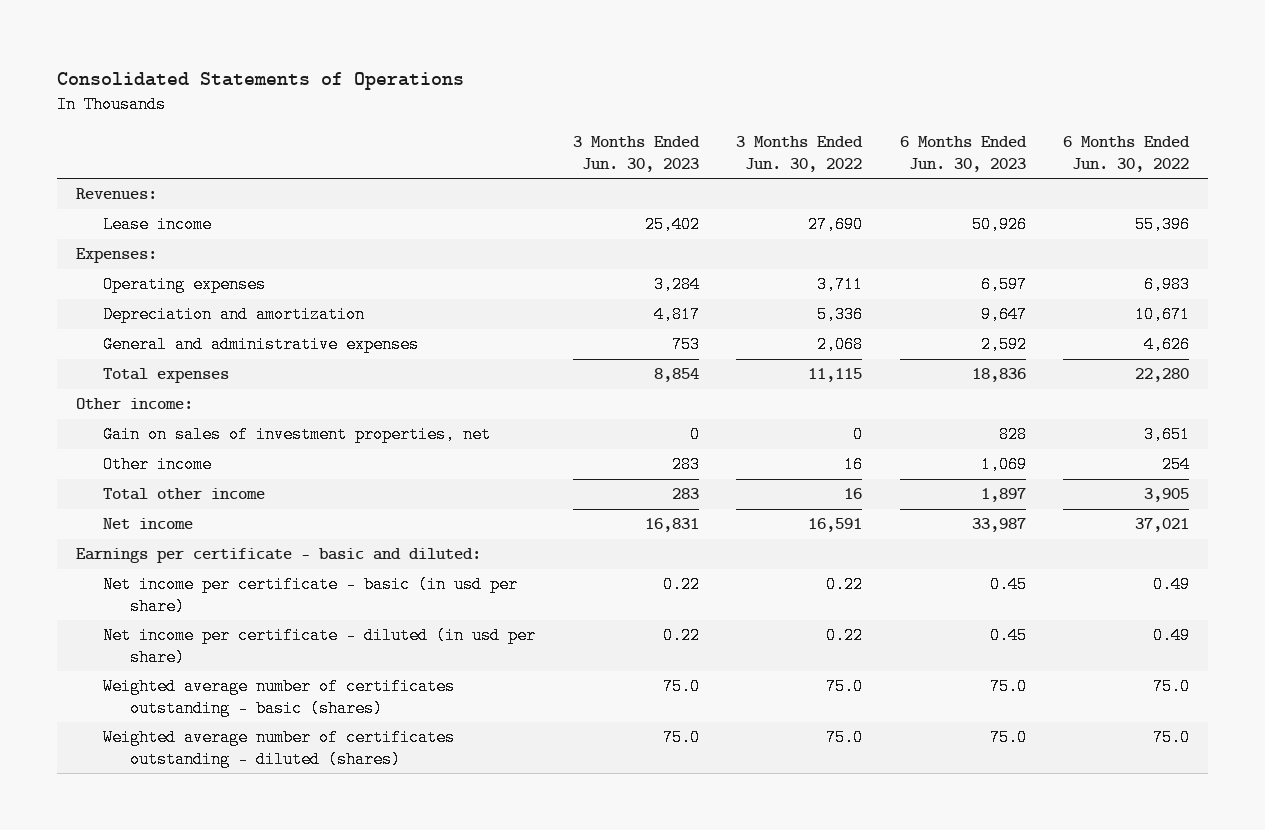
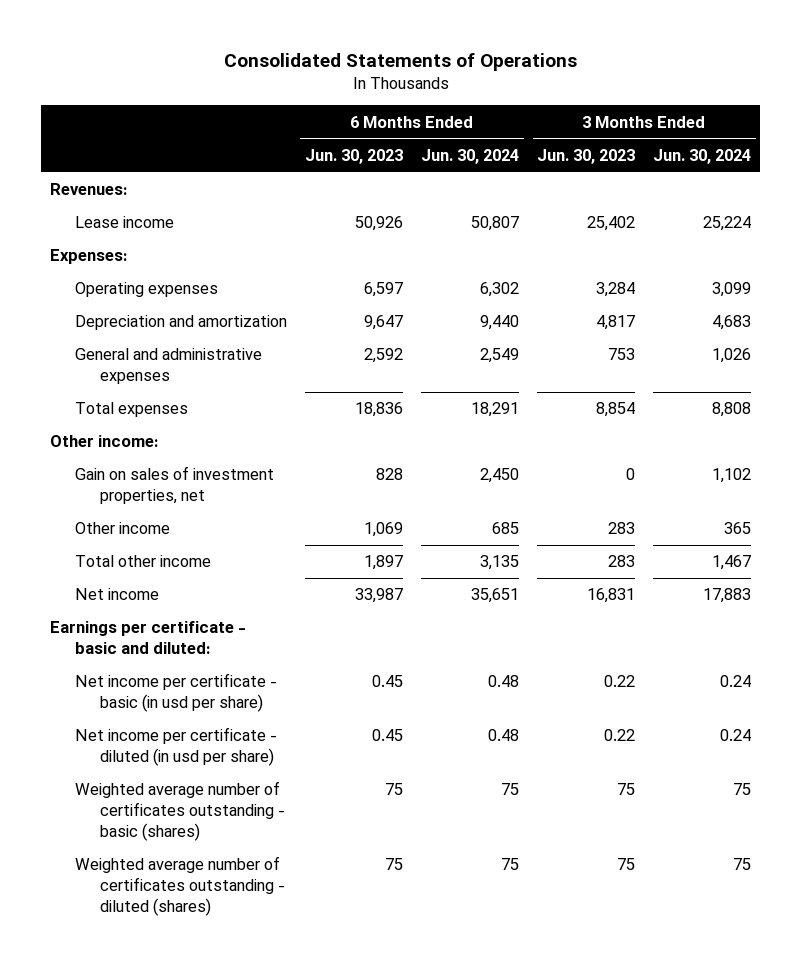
- | 3 Months Ended Jun. 30, 2023 | 3 Months Ended Jun. 30, 2022 | 6 Months Ended Jun. 30, 2023 | 6 Months Ended Jun. 30, 2022
+ | 6 Months Ended Jun. 30, 2023 | 6 Months Ended Jun. 30, 2024 | 3 Months Ended Jun. 30, 2023 | 3 Months Ended Jun. 30, 2024
- Weighted average number of certificates outstanding - basic (shares) | 75.0 | 75.0 | 75.0 | 75.0
- Weighted average number of certificates outstanding - diluted (shares) | 75.0 | 75.0 | 75.0 | 75.0
+ Weighted average number of certificates outstanding - basic (shares) | 75 | 75 | 75 | 75
+ Weighted average number of certificates outstanding - diluted (shares) | 75 | 75 | 75 | 75

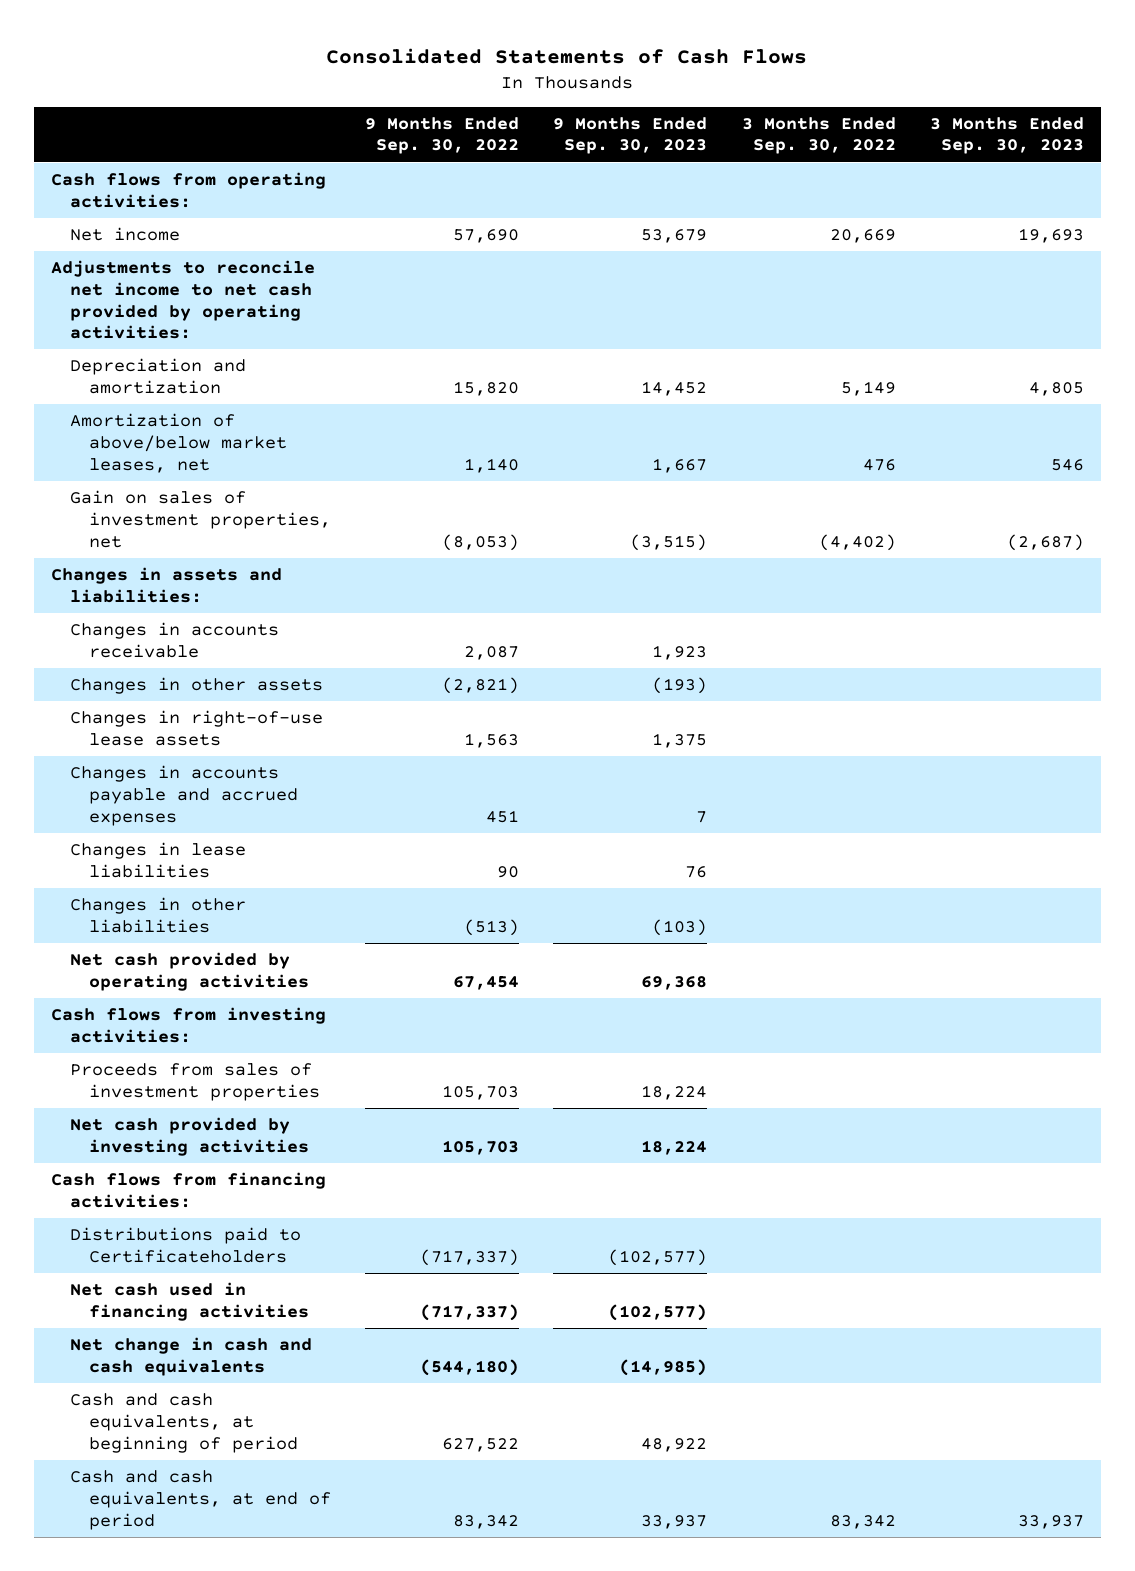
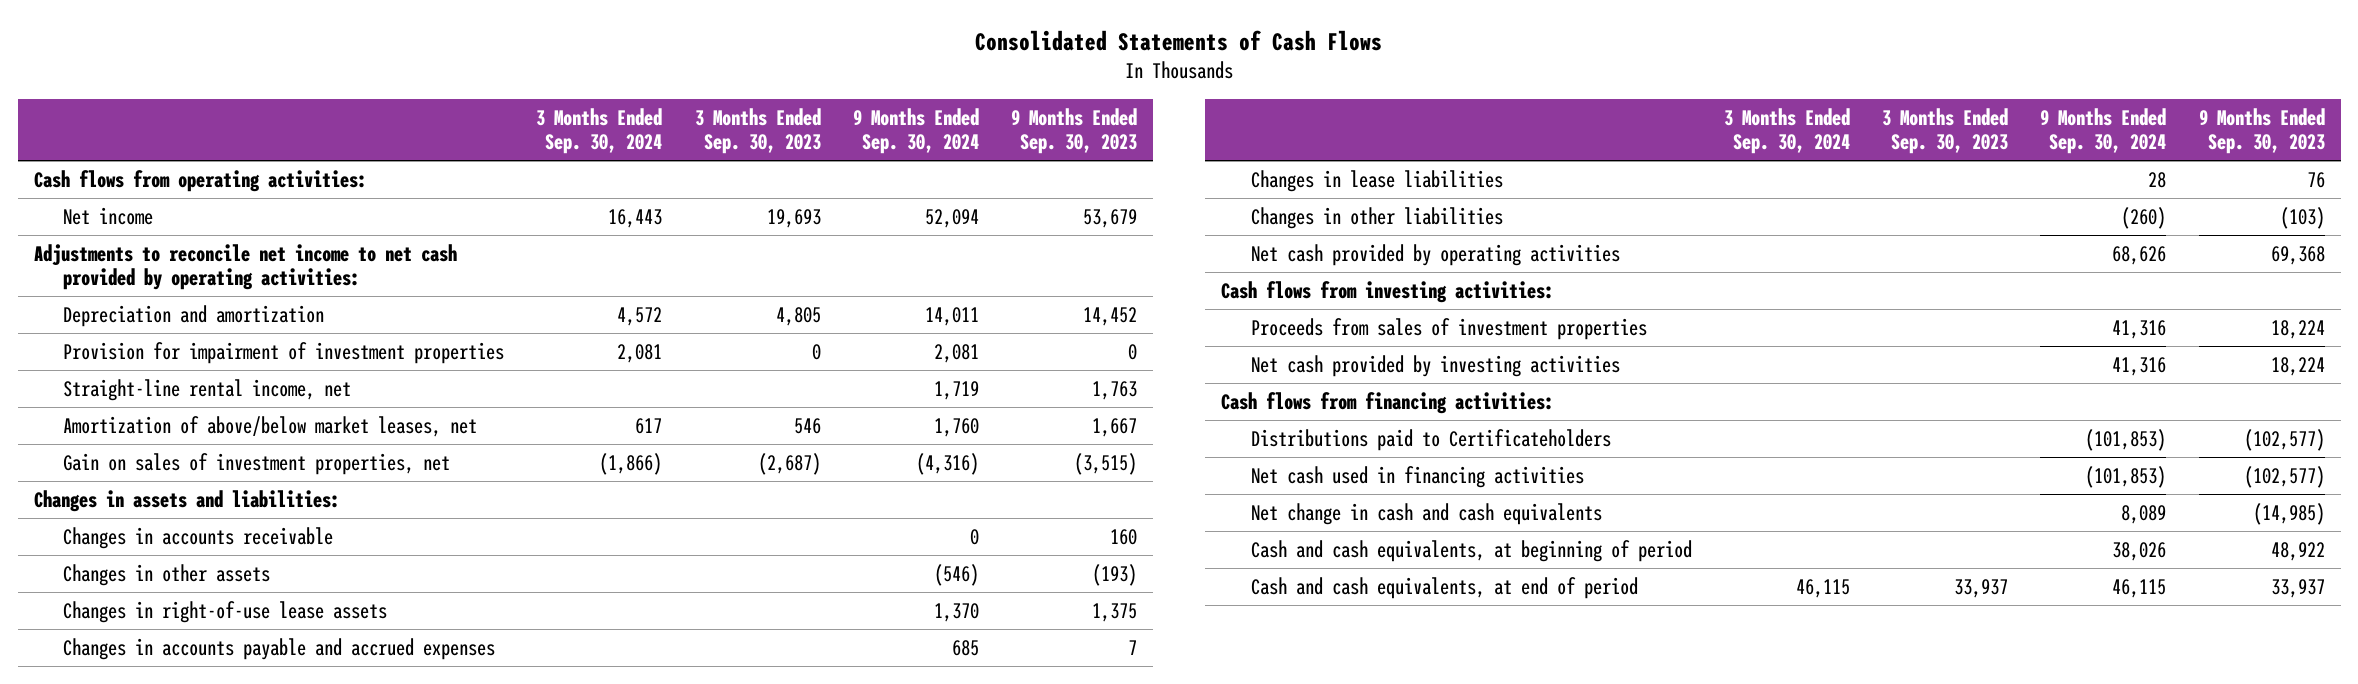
- | 9 Months Ended Sep. 30, 2022 | 9 Months Ended Sep. 30, 2023 | 3 Months Ended Sep. 30, 2022 | 3 Months Ended Sep. 30, 2023
+ | 3 Months Ended Sep. 30, 2024 | 3 Months Ended Sep. 30, 2023 | 9 Months Ended Sep. 30, 2024 | 9 Months Ended Sep. 30, 2023
+ Provision for impairment of investment properties | 2,081 | 0 | 2,081 | 0
+ Straight-line rental income, net | | | 1,719 | 1,763
- Changes in accounts receivable | 2,087 | 1,923 | |
+ Changes in accounts receivable | | | 0 | 160

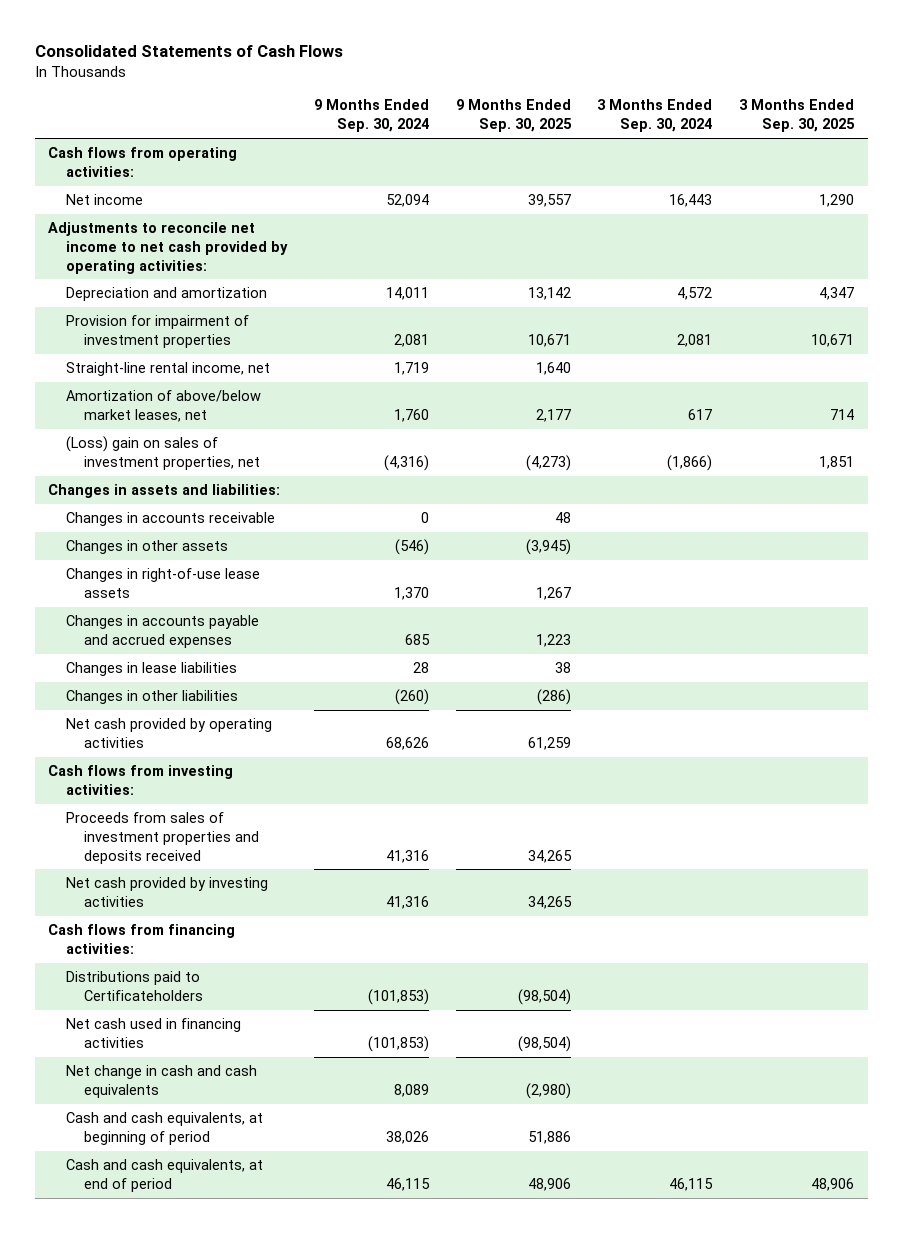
- | 3 Months Ended Sep. 30, 2024 | 3 Months Ended Sep. 30, 2023 | 9 Months Ended Sep. 30, 2024 | 9 Months Ended Sep. 30, 2023
+ | 9 Months Ended Sep. 30, 2024 | 9 Months Ended Sep. 30, 2025 | 3 Months Ended Sep. 30, 2024 | 3 Months Ended Sep. 30, 2025
- Gain on sales of investment properties, net | (1,866) | (2,687) | (4,316) | (3,515)
+ (Loss) gain on sales of investment properties, net | (4,316) | (4,273) | (1,866) | 1,851
- Proceeds from sales of investment properties | | | 41,316 | 18,224
+ Proceeds from sales of investment properties and deposits received | 41,316 | 34,265 | |

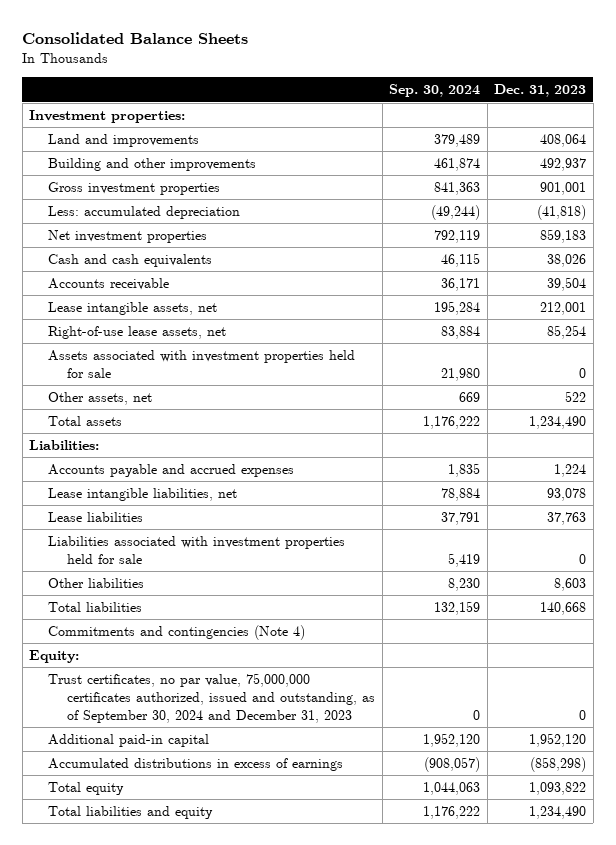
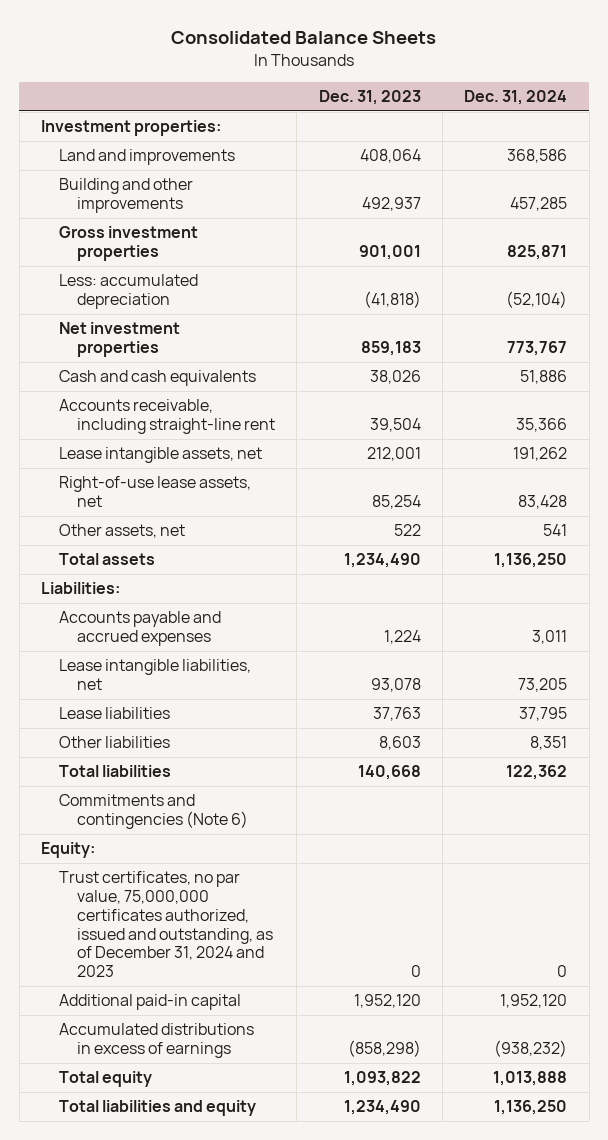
- | Sep. 30, 2024 | Dec. 31, 2023
+ | Dec. 31, 2023 | Dec. 31, 2024
- Accounts receivable | 36,171 | 39,504
+ Accounts receivable, including straight-line rent | 39,504 | 35,366
- Assets associated with investment properties held for sale | 21,980 | 0
- Liabilities associated with investment properties held for sale | 5,419 | 0
- Commitments and contingencies (Note 4)
+ Commitments and contingencies (Note 6)
- Trust certificates, no par value, 75,000,000 certificates authorized, issued and outstanding, as of September 30, 2024 and December 31, 2023 | 0 | 0
+ Trust certificates, no par value, 75,000,000 certificates authorized, issued and outstanding, as of December 31, 2024 and 2023 | 0 | 0

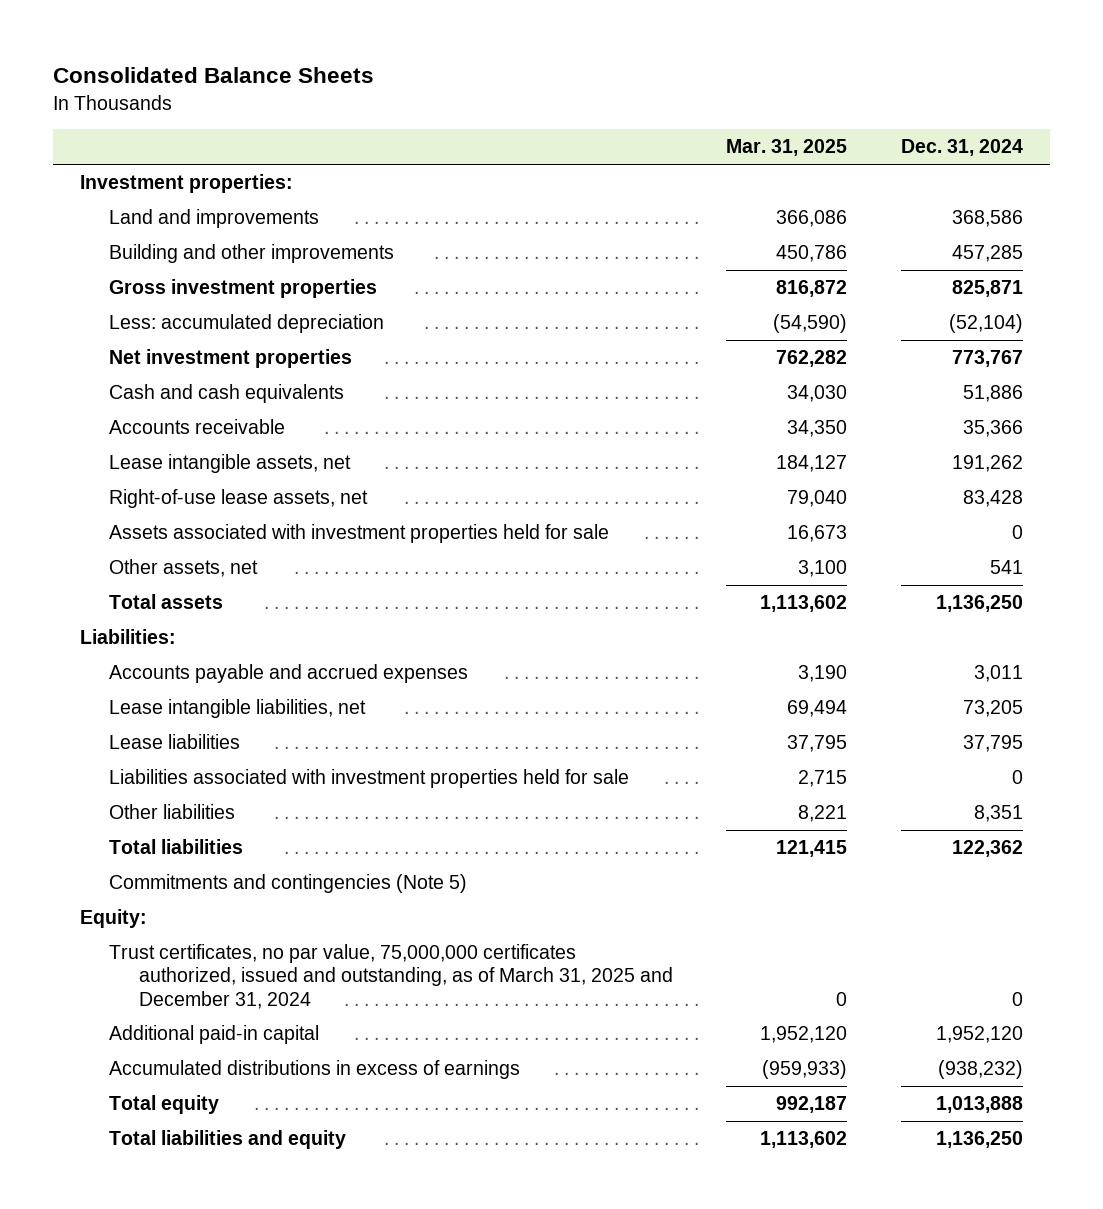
- | Dec. 31, 2023 | Dec. 31, 2024
+ | Mar. 31, 2025 | Dec. 31, 2024
- Accounts receivable, including straight-line rent | 39,504 | 35,366
+ Accounts receivable | 34,350 | 35,366
+ Assets associated with investment properties held for sale | 16,673 | 0
+ Liabilities associated with investment properties held for sale | 2,715 | 0
- Commitments and contingencies (Note 6)
+ Commitments and contingencies (Note 5)
- Trust certificates, no par value, 75,000,000 certificates authorized, issued and outstanding, as of December 31, 2024 and 2023 | 0 | 0
+ Trust certificates, no par value, 75,000,000 certificates authorized, issued and outstanding, as of March 31, 2025 and December 31, 2024 | 0 | 0

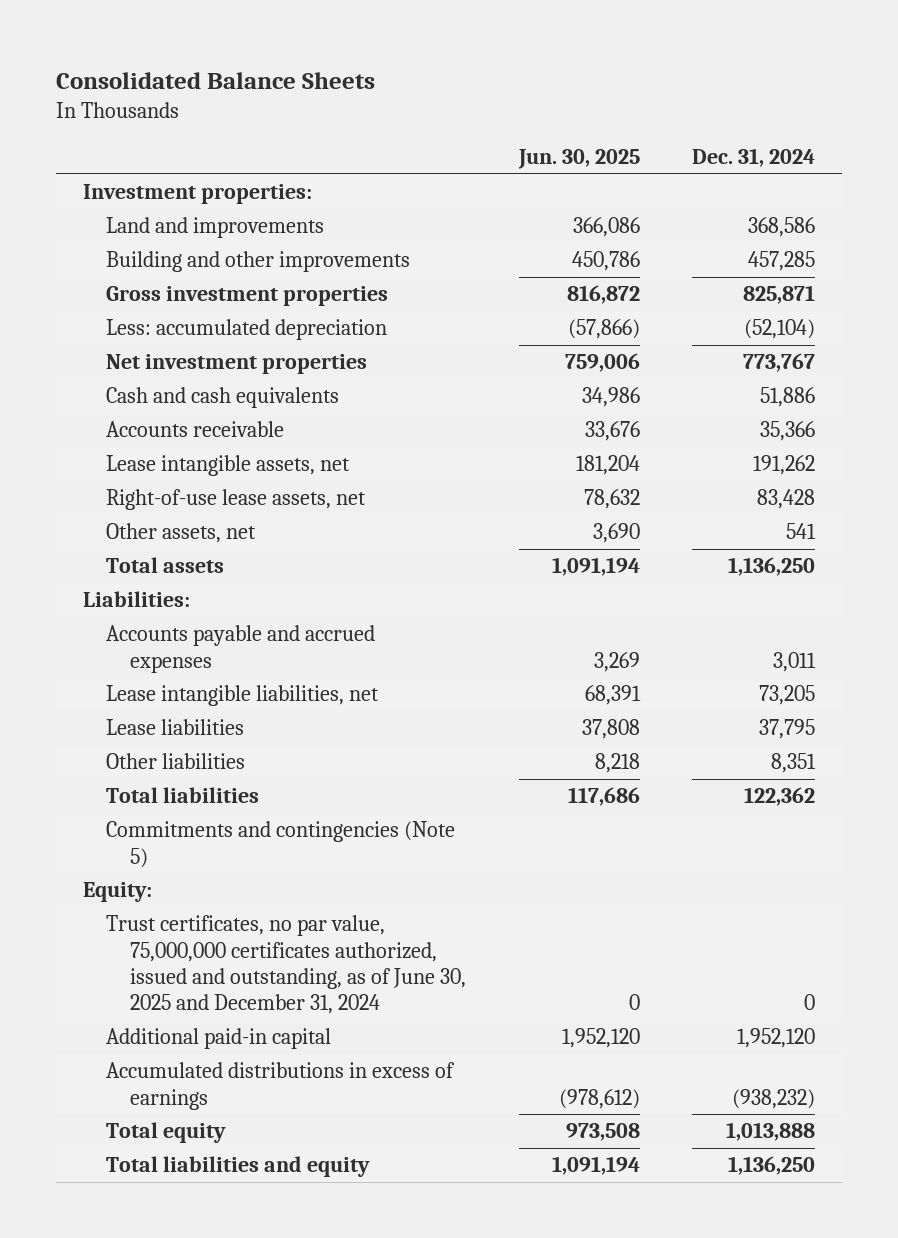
- | Mar. 31, 2025 | Dec. 31, 2024
+ | Jun. 30, 2025 | Dec. 31, 2024
- Assets associated with investment properties held for sale | 16,673 | 0
- Liabilities associated with investment properties held for sale | 2,715 | 0
- Trust certificates, no par value, 75,000,000 certificates authorized, issued and outstanding, as of March 31, 2025 and December 31, 2024 | 0 | 0
+ Trust certificates, no par value, 75,000,000 certificates authorized, issued and outstanding, as of June 30, 2025 and December 31, 2024 | 0 | 0

